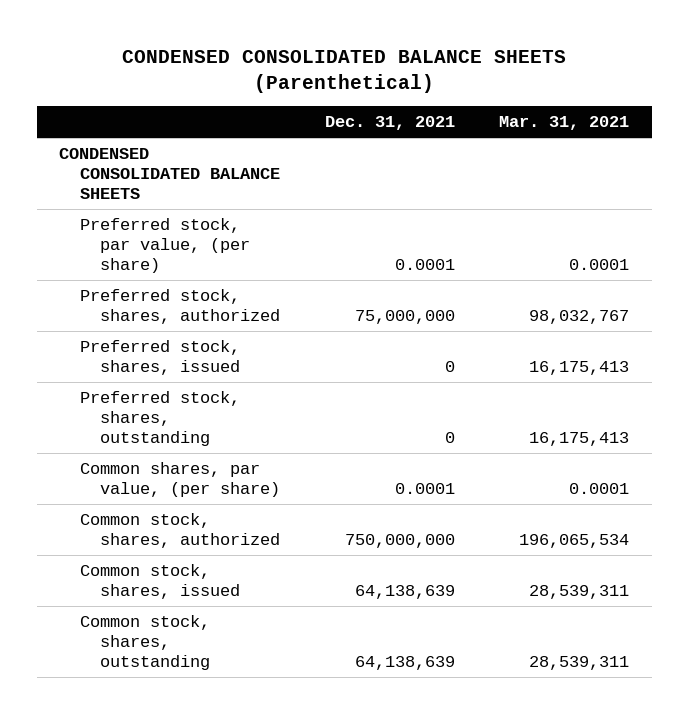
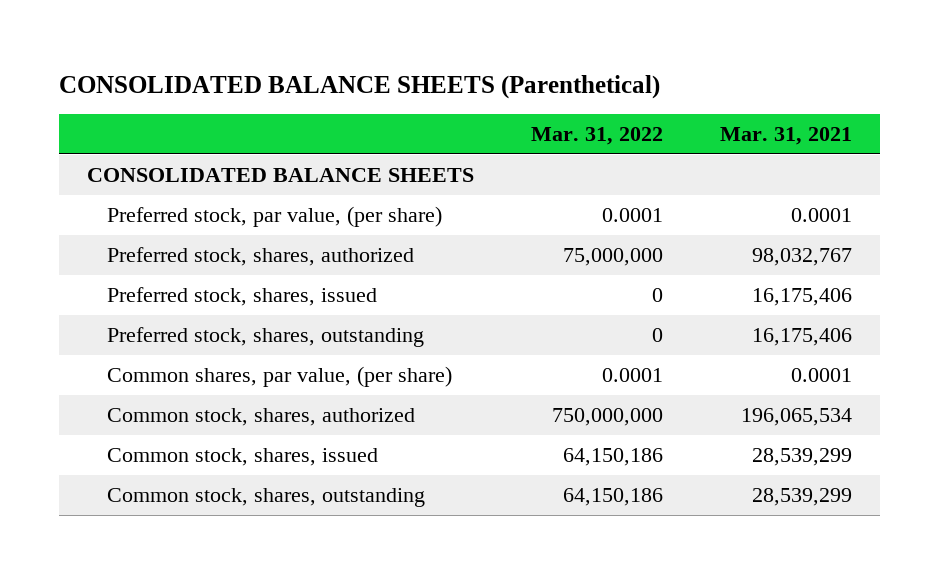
- CONDENSED CONSOLIDATED BALANCE SHEETS (Parenthetical)
+ CONSOLIDATED BALANCE SHEETS (Parenthetical)
- | Dec. 31, 2021 | Mar. 31, 2021
+ | Mar. 31, 2022 | Mar. 31, 2021
- CONDENSED CONSOLIDATED BALANCE SHEETS
+ CONSOLIDATED BALANCE SHEETS
- Preferred stock, shares, issued | 0 | 16,175,413
- Preferred stock, shares, outstanding | 0 | 16,175,413
+ Preferred stock, shares, issued | 0 | 16,175,406
+ Preferred stock, shares, outstanding | 0 | 16,175,406
- Common stock, shares, issued | 64,138,639 | 28,539,311
- Common stock, shares, outstanding | 64,138,639 | 28,539,311
+ Common stock, shares, issued | 64,150,186 | 28,539,299
+ Common stock, shares, outstanding | 64,150,186 | 28,539,299

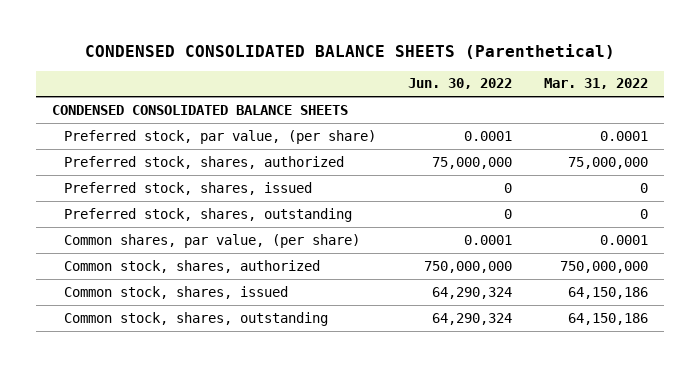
- CONSOLIDATED BALANCE SHEETS (Parenthetical)
+ CONDENSED CONSOLIDATED BALANCE SHEETS (Parenthetical)
- | Mar. 31, 2022 | Mar. 31, 2021
+ | Jun. 30, 2022 | Mar. 31, 2022
- CONSOLIDATED BALANCE SHEETS
+ CONDENSED CONSOLIDATED BALANCE SHEETS

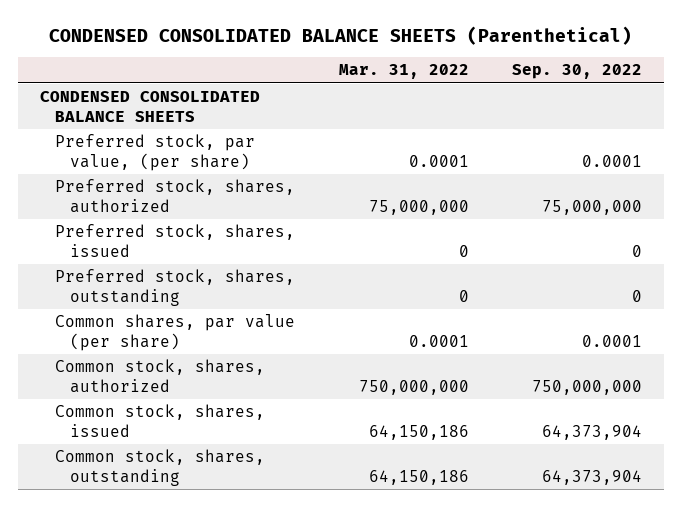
- | Jun. 30, 2022 | Mar. 31, 2022
+ | Mar. 31, 2022 | Sep. 30, 2022
- Common shares, par value, (per share) | 0.0001 | 0.0001
+ Common shares, par value (per share) | 0.0001 | 0.0001

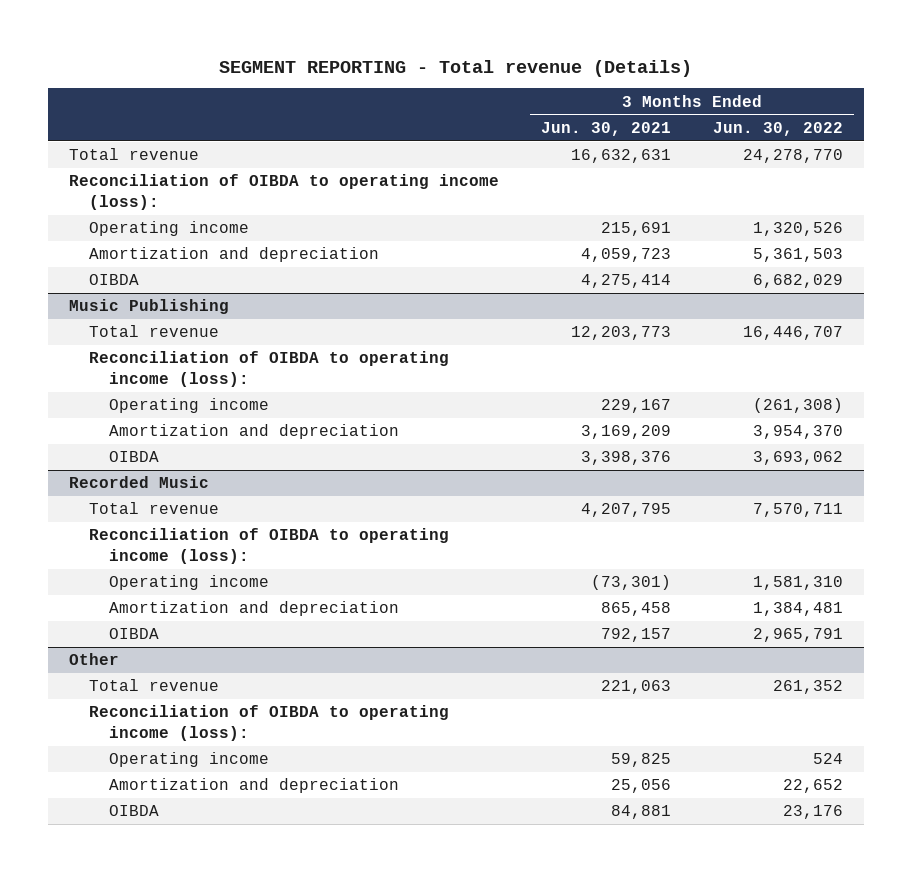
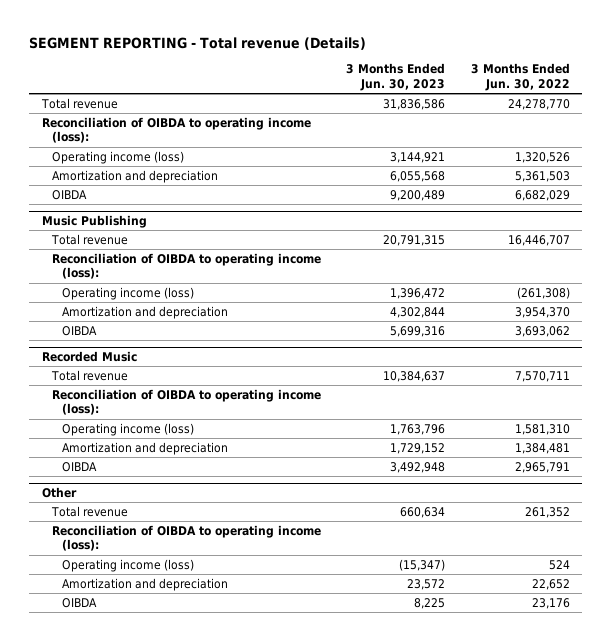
- | 3 Months Ended Jun. 30, 2021 | 3 Months Ended Jun. 30, 2022
+ | 3 Months Ended Jun. 30, 2023 | 3 Months Ended Jun. 30, 2022
- Operating income | 215,691 | 1,320,526
+ Operating income (loss) | 3,144,921 | 1,320,526
@ Music Publishing
- Operating income | 229,167 | (261,308)
+ Operating income (loss) | 1,396,472 | (261,308)
@ Recorded Music
- Operating income | (73,301) | 1,581,310
+ Operating income (loss) | 1,763,796 | 1,581,310
@ Other
- Operating income | 59,825 | 524
+ Operating income (loss) | (15,347) | 524

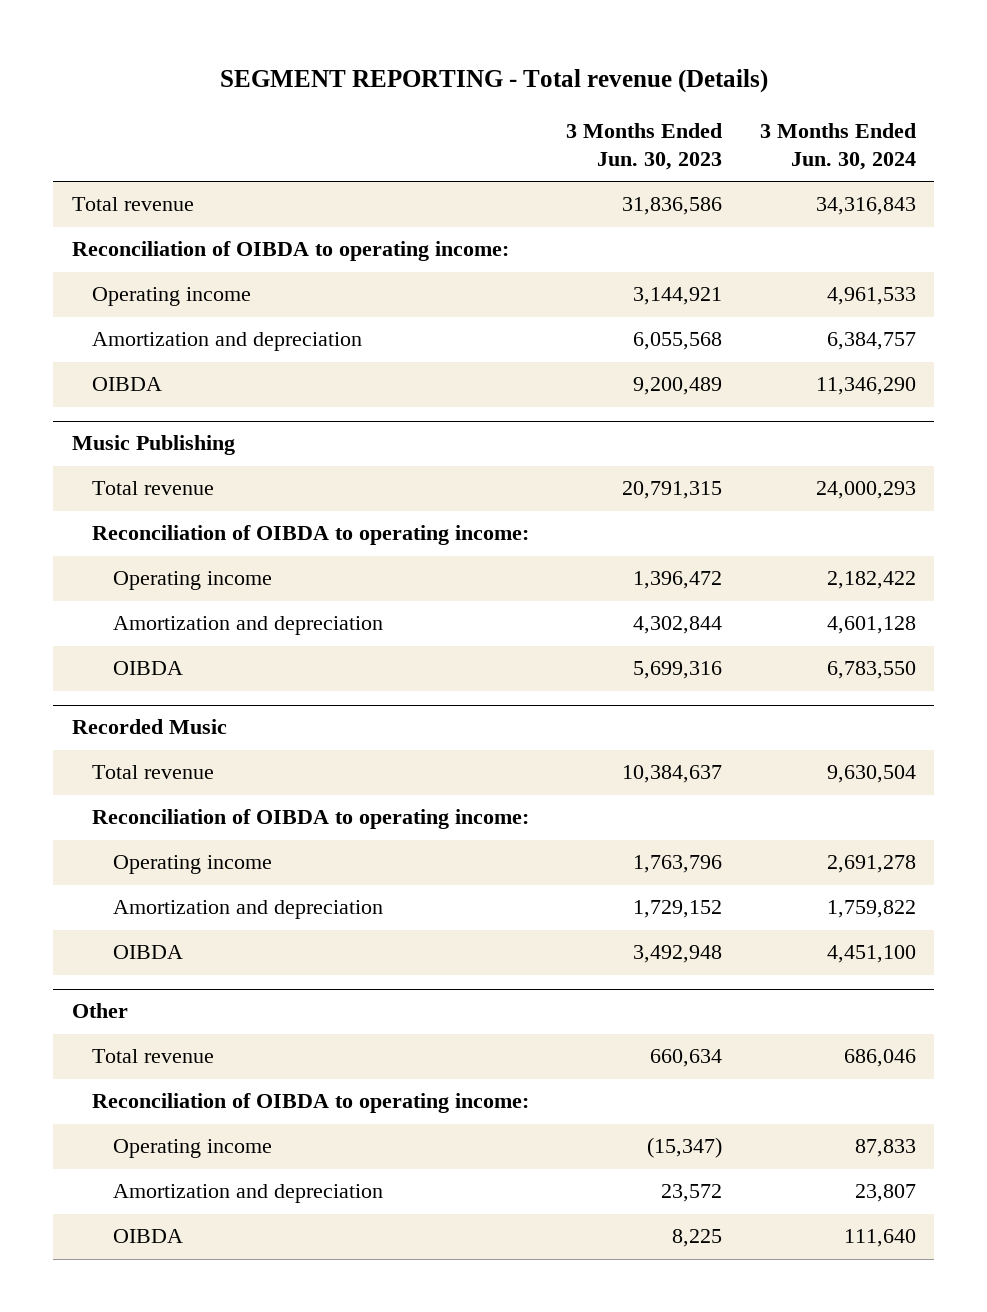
- | 3 Months Ended Jun. 30, 2023 | 3 Months Ended Jun. 30, 2022
+ | 3 Months Ended Jun. 30, 2023 | 3 Months Ended Jun. 30, 2024
- Reconciliation of OIBDA to operating income (loss):
- Operating income (loss) | 3,144,921 | 1,320,526
+ Reconciliation of OIBDA to operating income:
+ Operating income | 3,144,921 | 4,961,533
@ Music Publishing
- Reconciliation of OIBDA to operating income (loss):
- Operating income (loss) | 1,396,472 | (261,308)
+ Reconciliation of OIBDA to operating income:
+ Operating income | 1,396,472 | 2,182,422
@ Recorded Music
- Reconciliation of OIBDA to operating income (loss):
- Operating income (loss) | 1,763,796 | 1,581,310
+ Reconciliation of OIBDA to operating income:
+ Operating income | 1,763,796 | 2,691,278
@ Other
- Reconciliation of OIBDA to operating income (loss):
- Operating income (loss) | (15,347) | 524
+ Reconciliation of OIBDA to operating income:
+ Operating income | (15,347) | 87,833

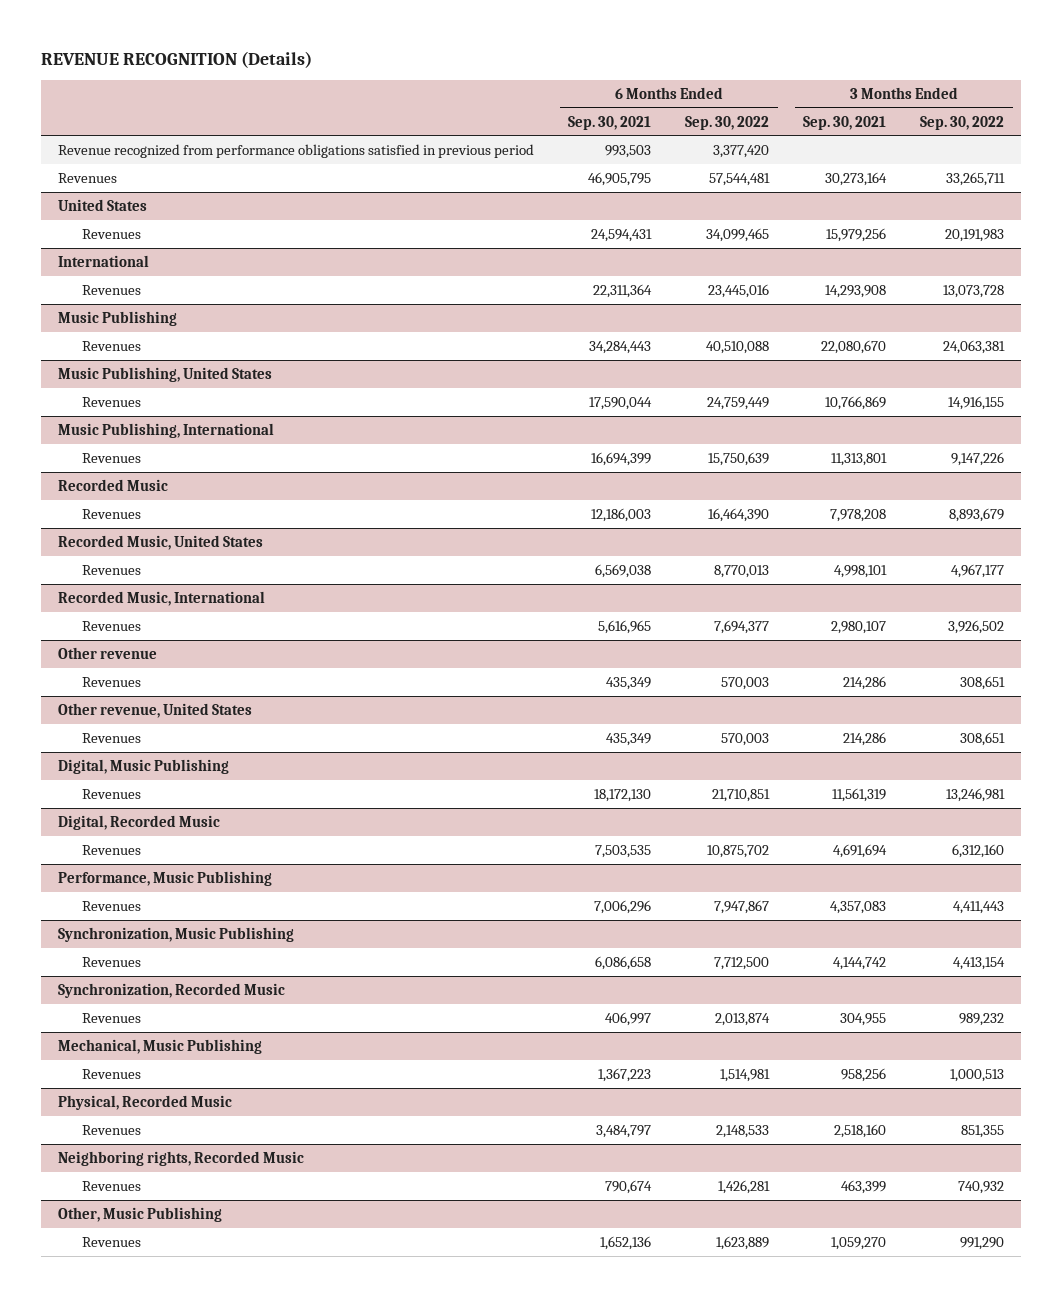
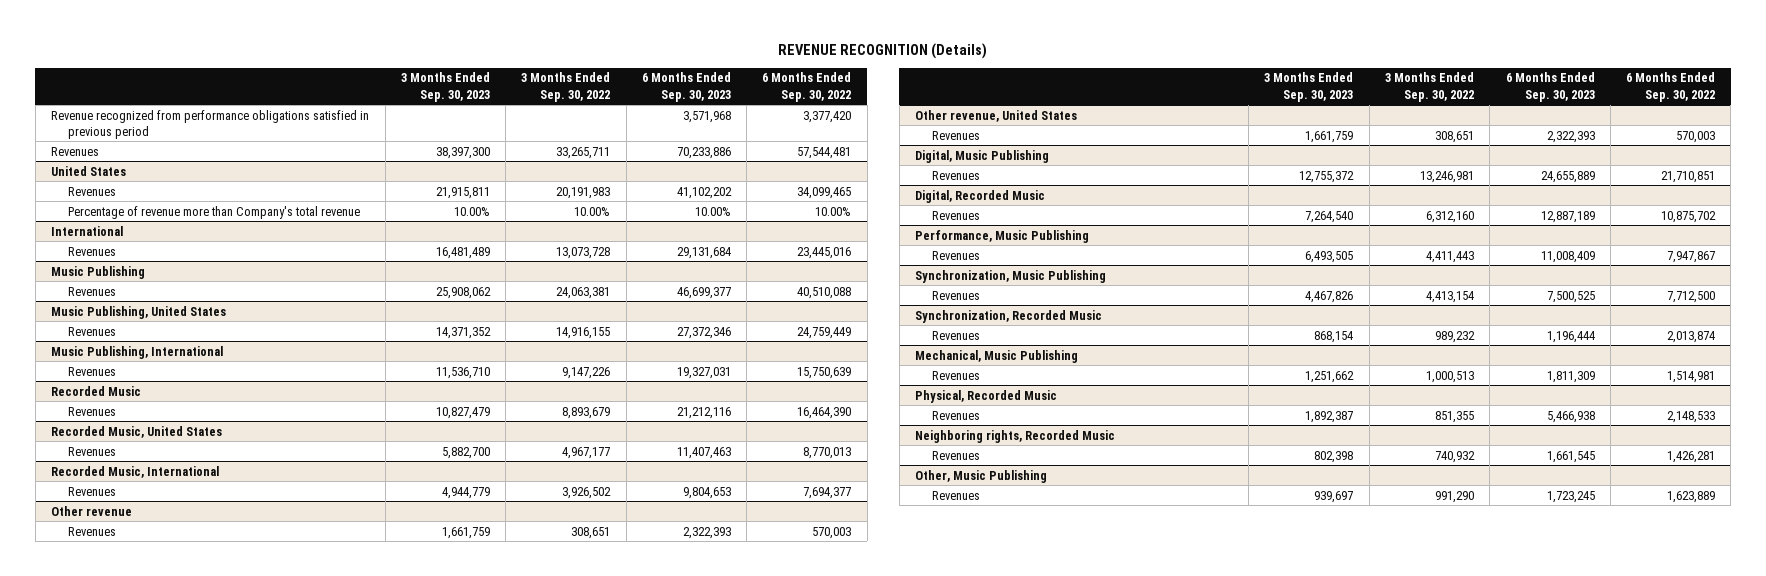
- | 6 Months Ended Sep. 30, 2021 | 6 Months Ended Sep. 30, 2022 | 3 Months Ended Sep. 30, 2021 | 3 Months Ended Sep. 30, 2022
+ | 3 Months Ended Sep. 30, 2023 | 3 Months Ended Sep. 30, 2022 | 6 Months Ended Sep. 30, 2023 | 6 Months Ended Sep. 30, 2022
@ United States
+ Percentage of revenue more than Company's total revenue | 10.00% | 10.00% | 10.00% | 10.00%

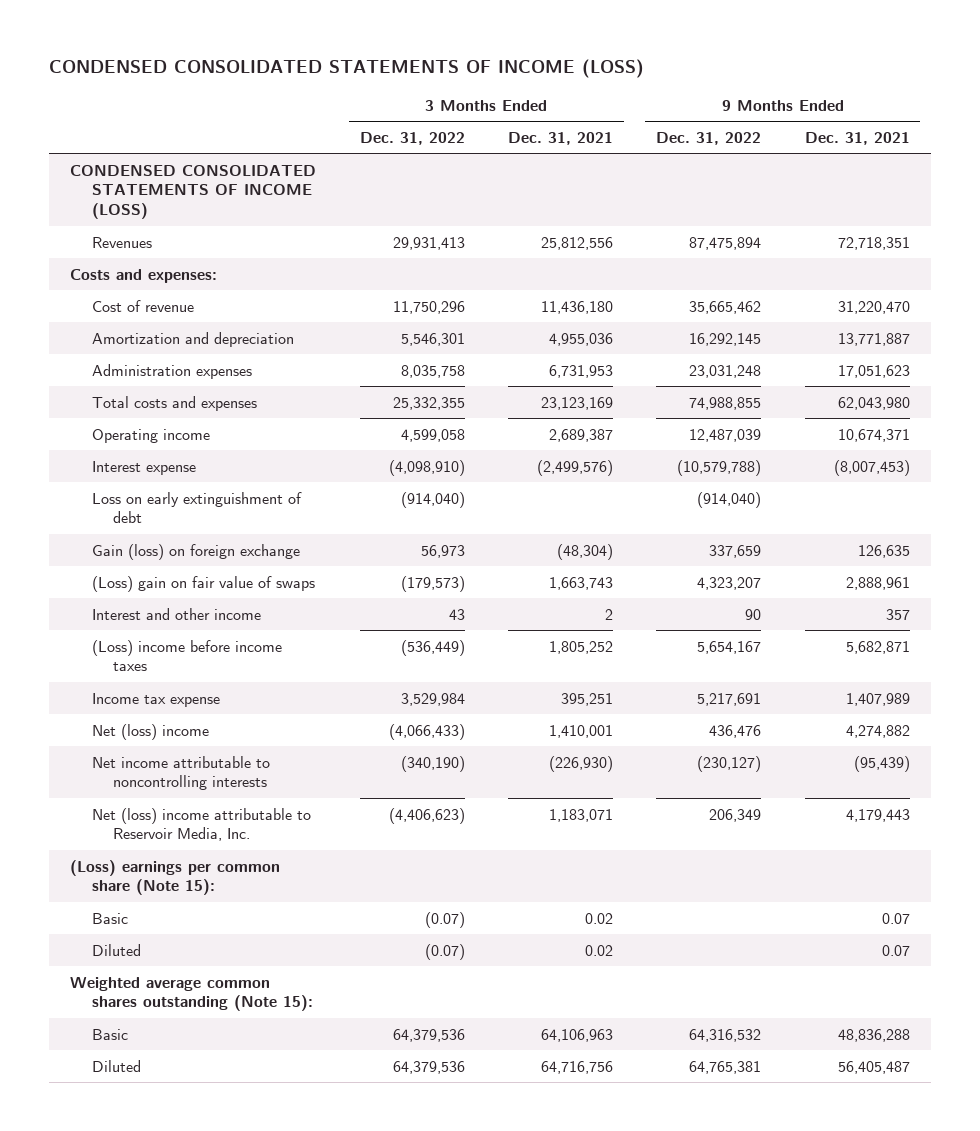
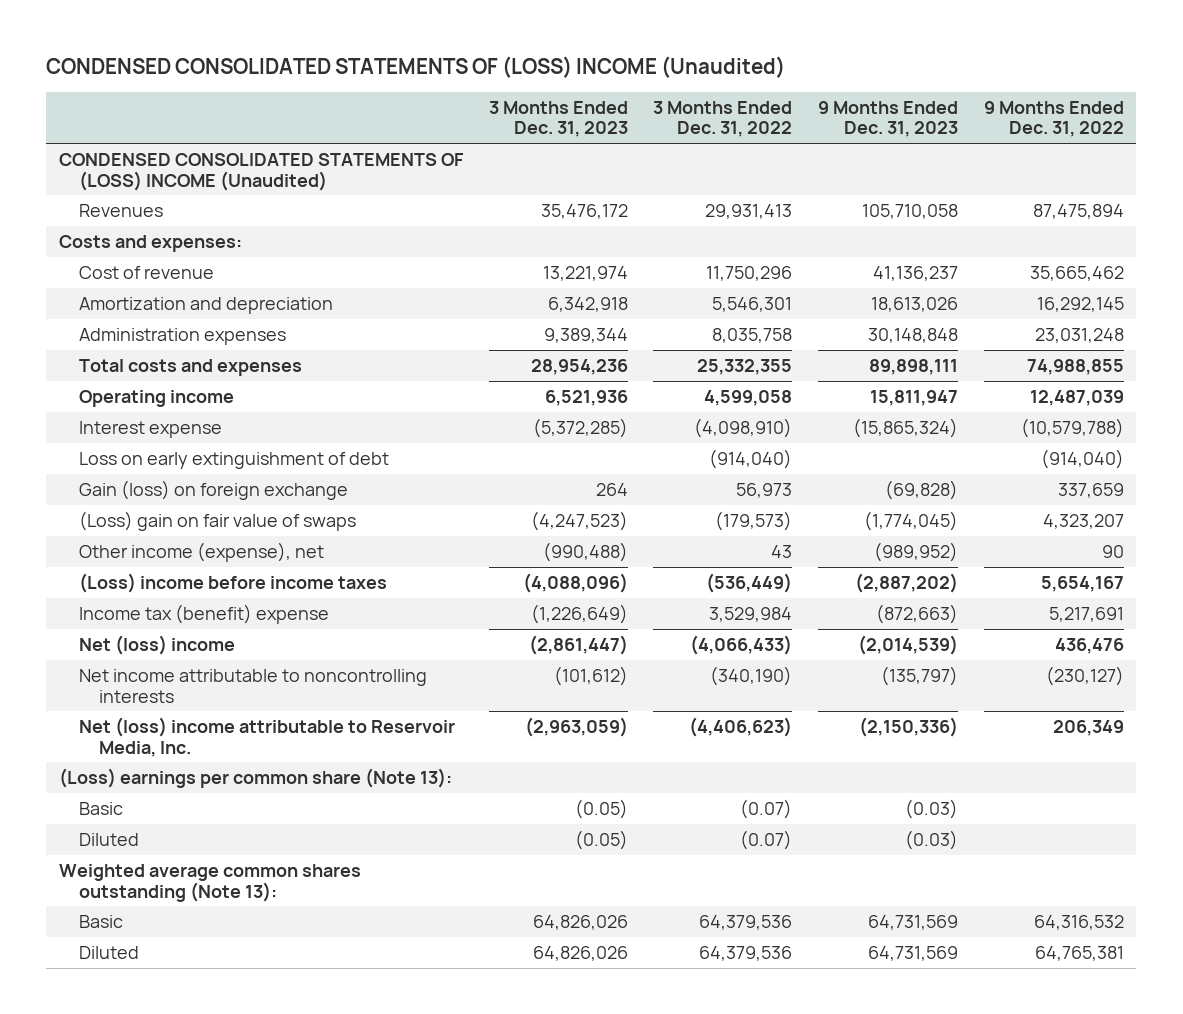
- CONDENSED CONSOLIDATED STATEMENTS OF INCOME (LOSS)
+ CONDENSED CONSOLIDATED STATEMENTS OF (LOSS) INCOME (Unaudited)
- | 3 Months Ended Dec. 31, 2022 | 3 Months Ended Dec. 31, 2021 | 9 Months Ended Dec. 31, 2022 | 9 Months Ended Dec. 31, 2021
+ | 3 Months Ended Dec. 31, 2023 | 3 Months Ended Dec. 31, 2022 | 9 Months Ended Dec. 31, 2023 | 9 Months Ended Dec. 31, 2022
- CONDENSED CONSOLIDATED STATEMENTS OF INCOME (LOSS)
+ CONDENSED CONSOLIDATED STATEMENTS OF (LOSS) INCOME (Unaudited)
- Interest and other income | 43 | 2 | 90 | 357
+ Other income (expense), net | (990,488) | 43 | (989,952) | 90
- Income tax expense | 3,529,984 | 395,251 | 5,217,691 | 1,407,989
+ Income tax (benefit) expense | (1,226,649) | 3,529,984 | (872,663) | 5,217,691
- (Loss) earnings per common share (Note 15):
+ (Loss) earnings per common share (Note 13):
- Weighted average common shares outstanding (Note 15):
+ Weighted average common shares outstanding (Note 13):

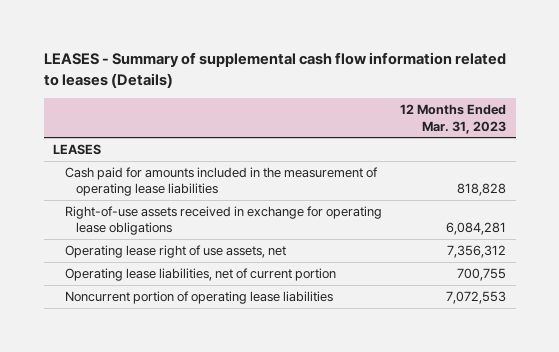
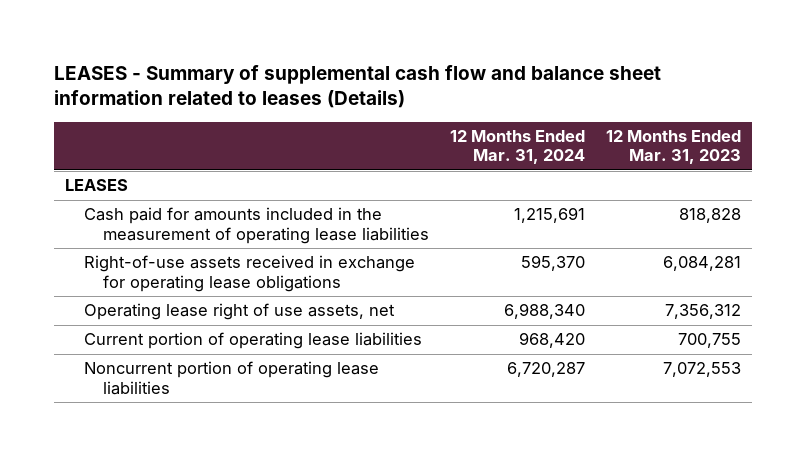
- LEASES - Summary of supplemental cash flow information related to leases (Details)
+ LEASES - Summary of supplemental cash flow and balance sheet information related to leases (Details)
- | 12 Months Ended Mar. 31, 2023
+ | 12 Months Ended Mar. 31, 2024 | 12 Months Ended Mar. 31, 2023
- Operating lease liabilities, net of current portion | 700,755
+ Current portion of operating lease liabilities | 968,420 | 700,755

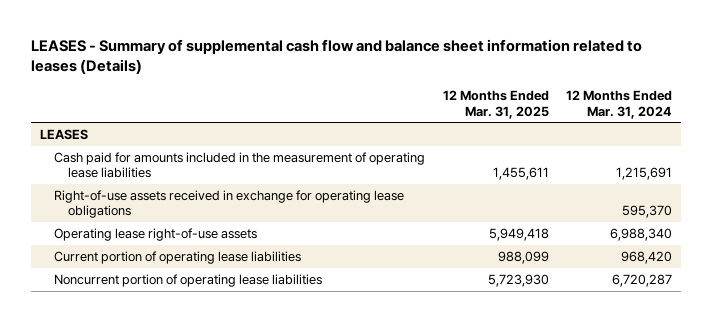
- | 12 Months Ended Mar. 31, 2024 | 12 Months Ended Mar. 31, 2023
+ | 12 Months Ended Mar. 31, 2025 | 12 Months Ended Mar. 31, 2024
- Operating lease right of use assets, net | 6,988,340 | 7,356,312
+ Operating lease right-of-use assets | 5,949,418 | 6,988,340

